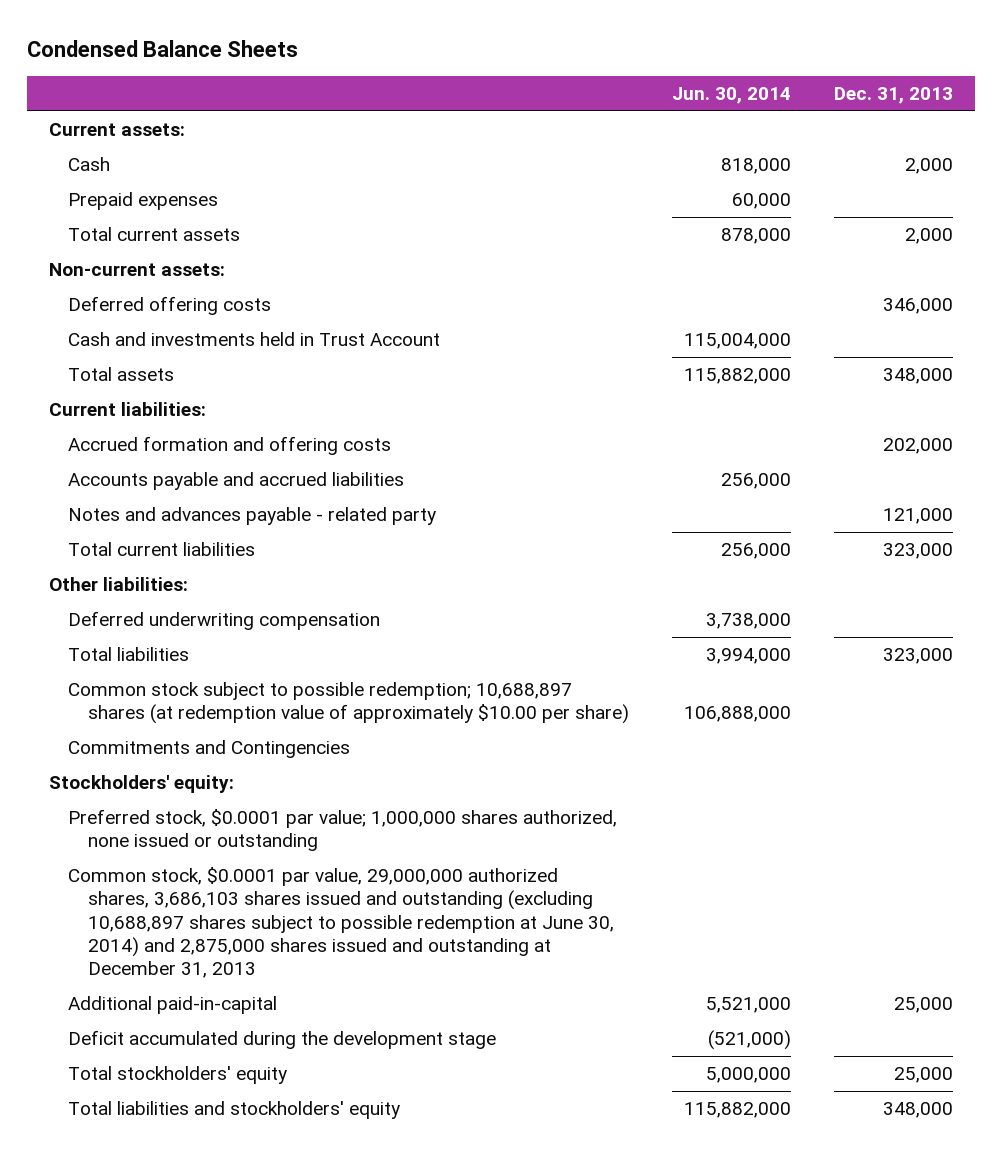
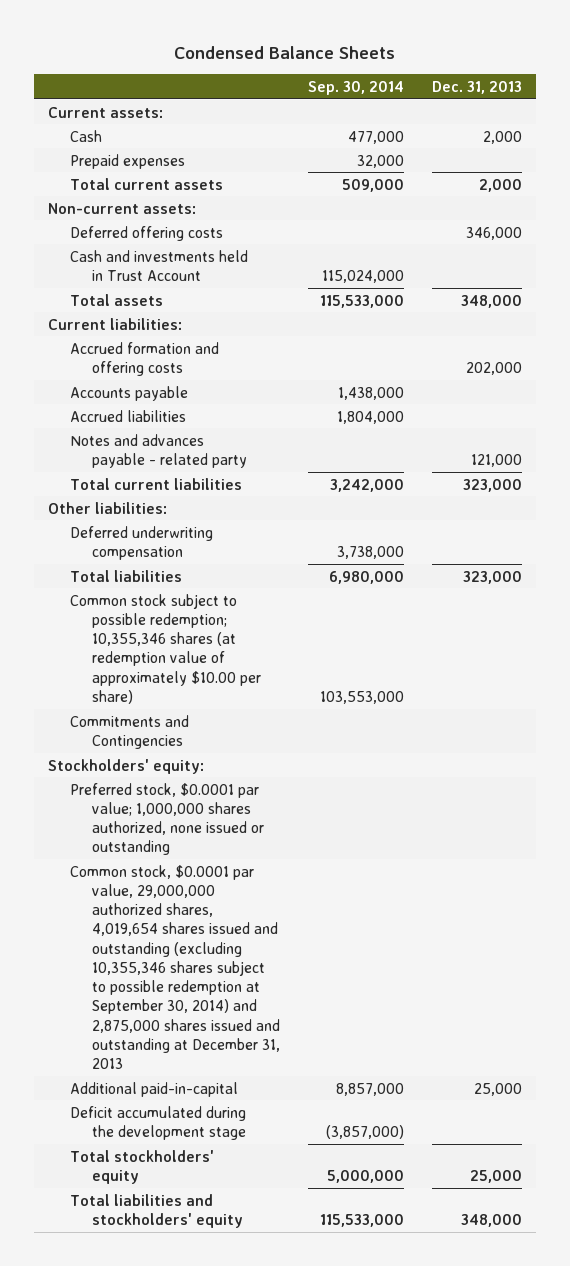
- | Jun. 30, 2014 | Dec. 31, 2013
+ | Sep. 30, 2014 | Dec. 31, 2013
- Accounts payable and accrued liabilities | 256,000 |
+ Accounts payable | 1,438,000 |
+ Accrued liabilities | 1,804,000 |
- Common stock subject to possible redemption; 10,688,897 shares (at redemption value of approximately $10.00 per share) | 106,888,000 |
+ Common stock subject to possible redemption; 10,355,346 shares (at redemption value of approximately $10.00 per share) | 103,553,000 |
- Common stock, $0.0001 par value, 29,000,000 authorized shares, 3,686,103 shares issued and outstanding (excluding 10,688,897 shares subject to possible redemption at June 30, 2014) and 2,875,000 shares issued and outstanding at December 31, 2013
+ Common stock, $0.0001 par value, 29,000,000 authorized shares, 4,019,654 shares issued and outstanding (excluding 10,355,346 shares subject to possible redemption at September 30, 2014) and 2,875,000 shares issued and outstanding at December 31, 2013

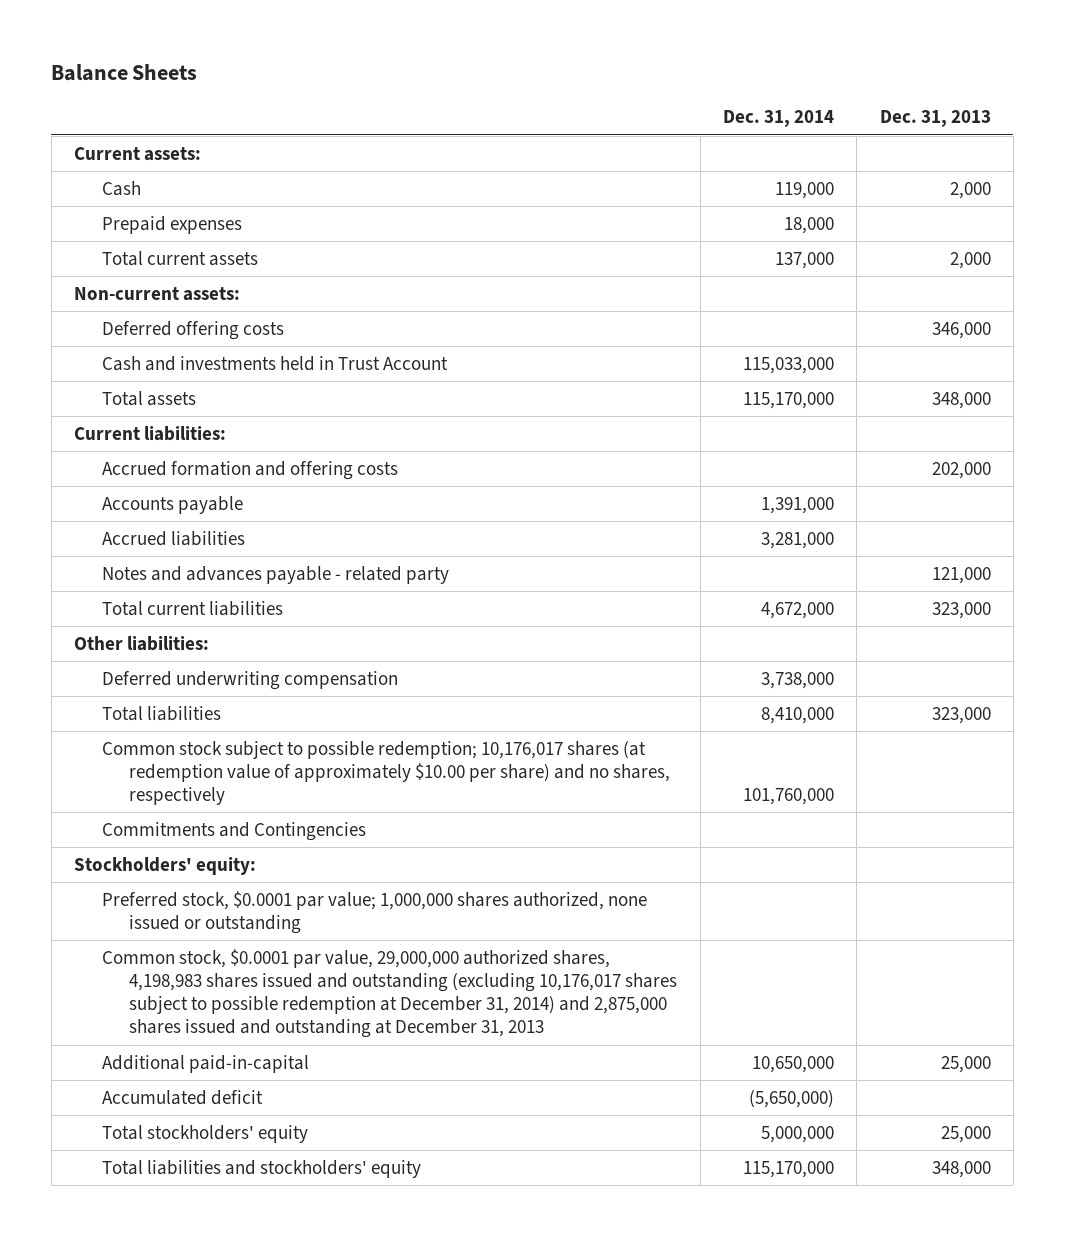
- Condensed Balance Sheets
+ Balance Sheets
- | Sep. 30, 2014 | Dec. 31, 2013
+ | Dec. 31, 2014 | Dec. 31, 2013
- Common stock subject to possible redemption; 10,355,346 shares (at redemption value of approximately $10.00 per share) | 103,553,000 |
+ Common stock subject to possible redemption; 10,176,017 shares (at redemption value of approximately $10.00 per share) and no shares, respectively | 101,760,000 |
- Common stock, $0.0001 par value, 29,000,000 authorized shares, 4,019,654 shares issued and outstanding (excluding 10,355,346 shares subject to possible redemption at September 30, 2014) and 2,875,000 shares issued and outstanding at December 31, 2013
+ Common stock, $0.0001 par value, 29,000,000 authorized shares, 4,198,983 shares issued and outstanding (excluding 10,176,017 shares subject to possible redemption at December 31, 2014) and 2,875,000 shares issued and outstanding at December 31, 2013
- Deficit accumulated during the development stage | (3,857,000) |
+ Accumulated deficit | (5,650,000) |

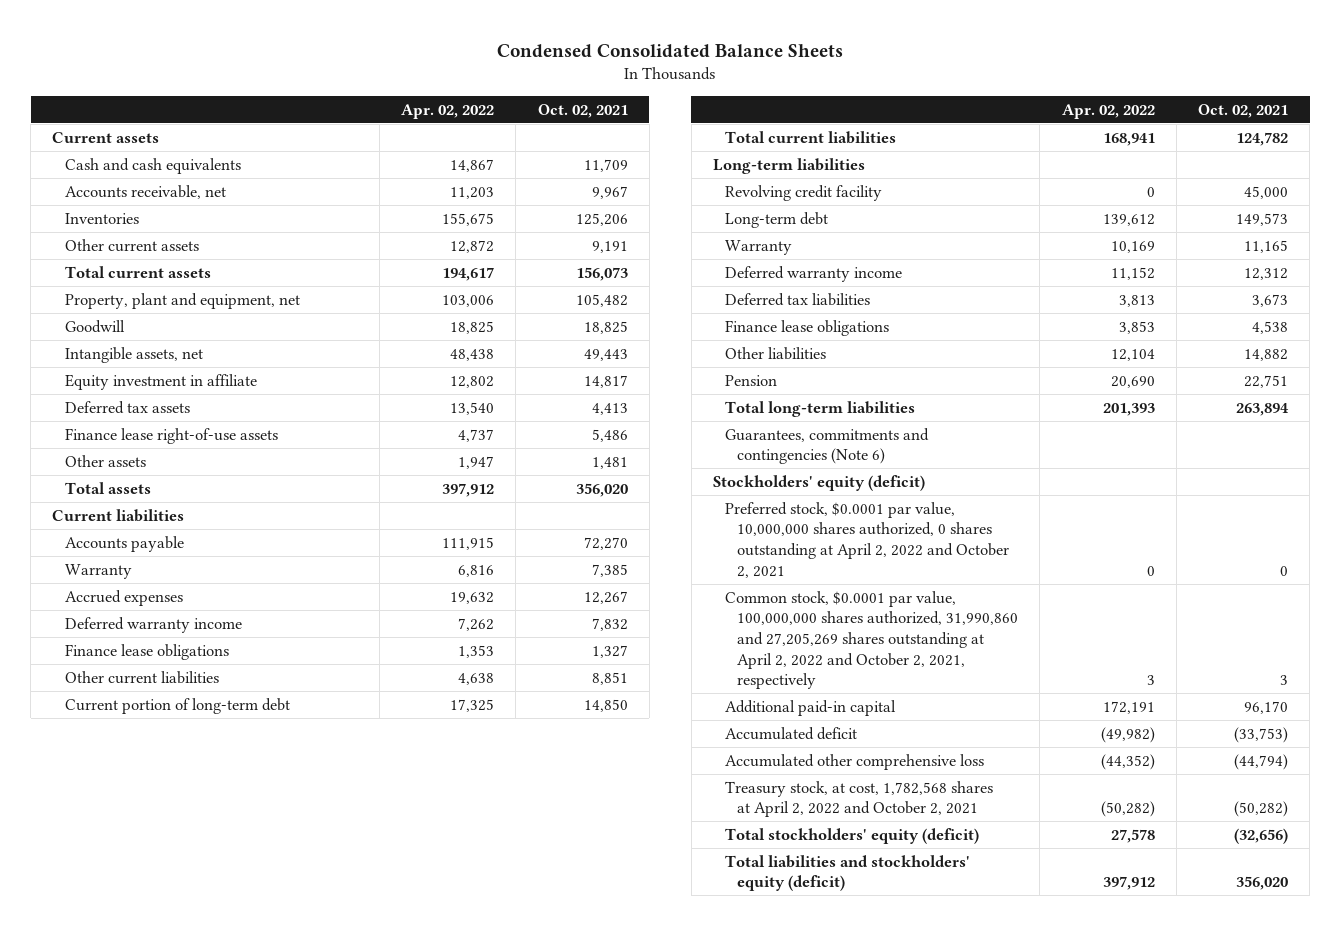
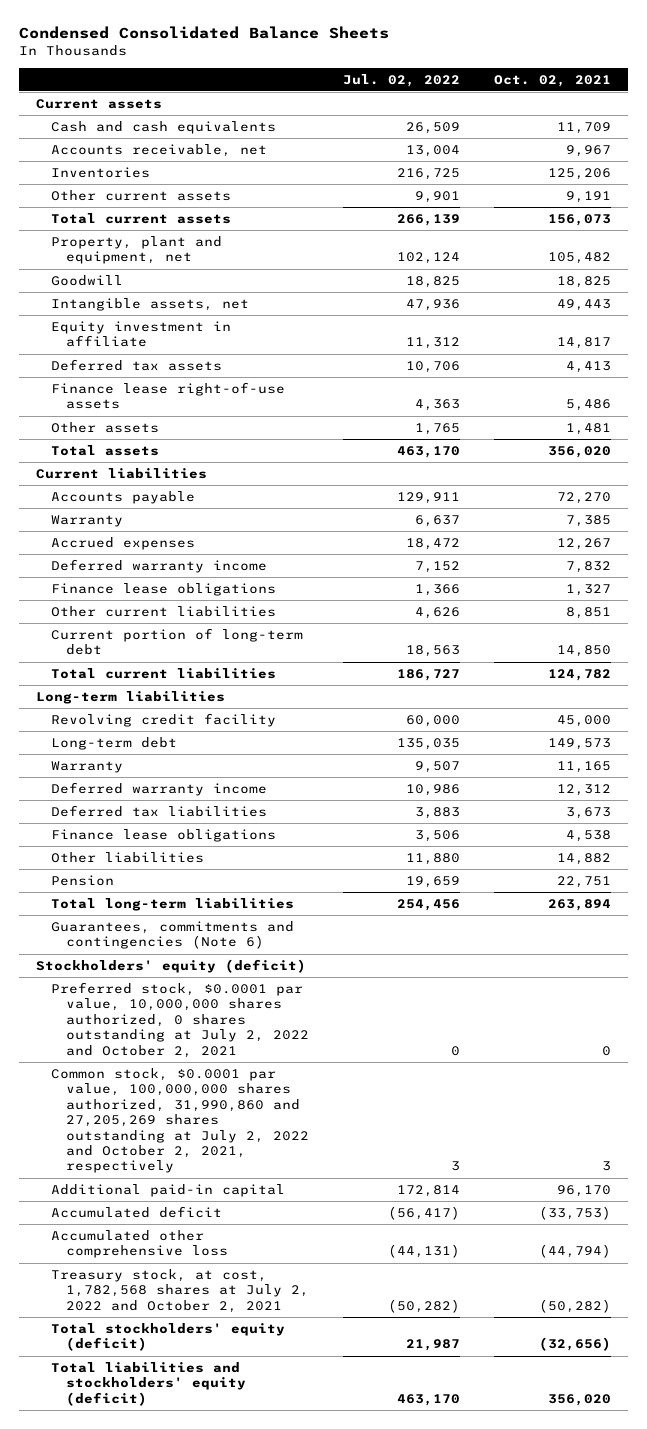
- | Apr. 02, 2022 | Oct. 02, 2021
+ | Jul. 02, 2022 | Oct. 02, 2021
- Preferred stock, $0.0001 par value, 10,000,000 shares authorized, 0 shares outstanding at April 2, 2022 and October 2, 2021 | 0 | 0
- Common stock, $0.0001 par value, 100,000,000 shares authorized, 31,990,860 and 27,205,269 shares outstanding at April 2, 2022 and October 2, 2021, respectively | 3 | 3
+ Preferred stock, $0.0001 par value, 10,000,000 shares authorized, 0 shares outstanding at July 2, 2022 and October 2, 2021 | 0 | 0
+ Common stock, $0.0001 par value, 100,000,000 shares authorized, 31,990,860 and 27,205,269 shares outstanding at July 2, 2022 and October 2, 2021, respectively | 3 | 3
- Treasury stock, at cost, 1,782,568 shares at April 2, 2022 and October 2, 2021 | (50,282) | (50,282)
+ Treasury stock, at cost, 1,782,568 shares at July 2, 2022 and October 2, 2021 | (50,282) | (50,282)

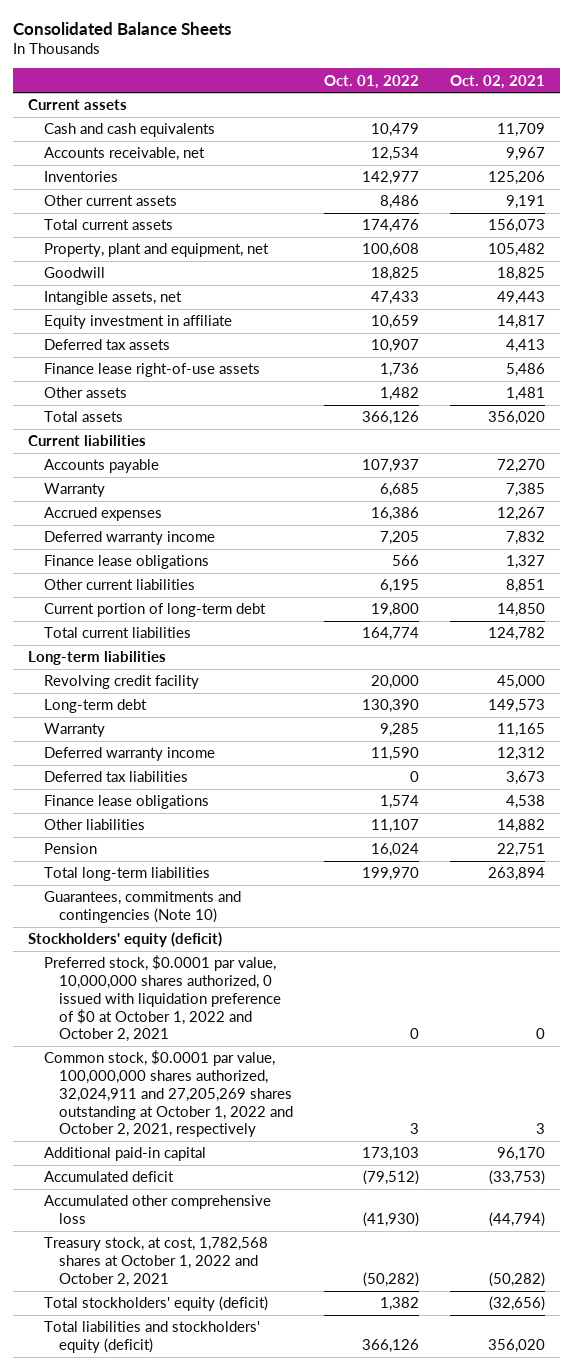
- Condensed Consolidated Balance Sheets
+ Consolidated Balance Sheets
- | Jul. 02, 2022 | Oct. 02, 2021
+ | Oct. 01, 2022 | Oct. 02, 2021
- Guarantees, commitments and contingencies (Note 6)
+ Guarantees, commitments and contingencies (Note 10)
- Preferred stock, $0.0001 par value, 10,000,000 shares authorized, 0 shares outstanding at July 2, 2022 and October 2, 2021 | 0 | 0
- Common stock, $0.0001 par value, 100,000,000 shares authorized, 31,990,860 and 27,205,269 shares outstanding at July 2, 2022 and October 2, 2021, respectively | 3 | 3
+ Preferred stock, $0.0001 par value, 10,000,000 shares authorized, 0 issued with liquidation preference of $0 at October 1, 2022 and October 2, 2021 | 0 | 0
+ Common stock, $0.0001 par value, 100,000,000 shares authorized, 32,024,911 and 27,205,269 shares outstanding at October 1, 2022 and October 2, 2021, respectively | 3 | 3
- Treasury stock, at cost, 1,782,568 shares at July 2, 2022 and October 2, 2021 | (50,282) | (50,282)
+ Treasury stock, at cost, 1,782,568 shares at October 1, 2022 and October 2, 2021 | (50,282) | (50,282)

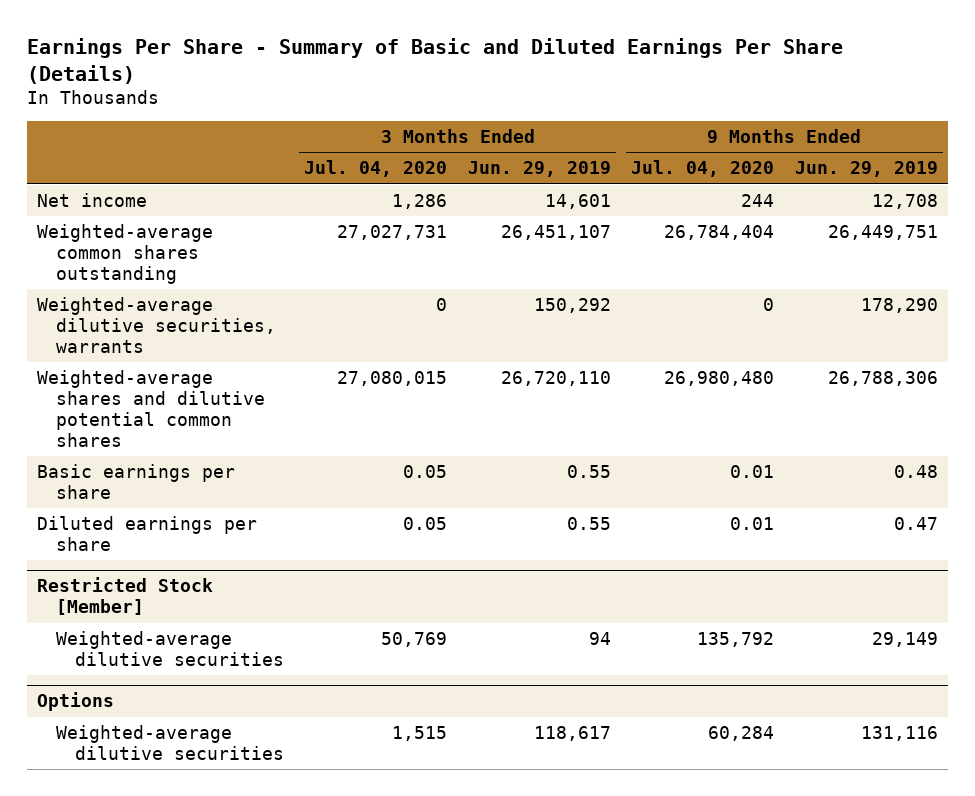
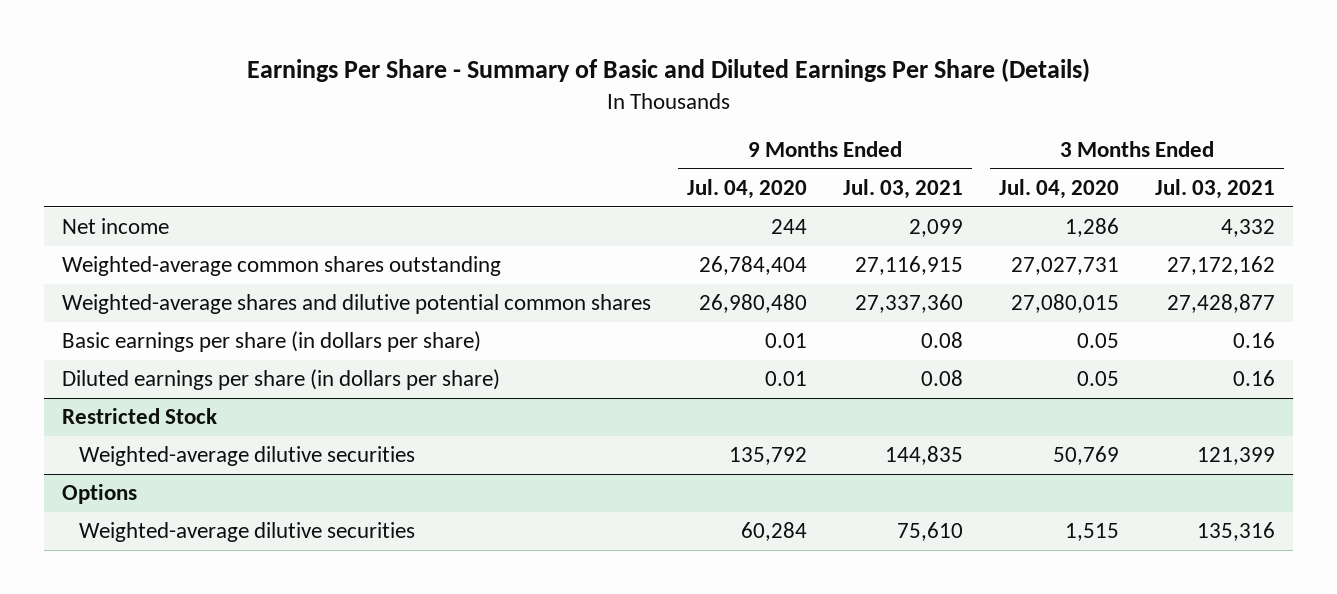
- | 3 Months Ended Jul. 04, 2020 | 3 Months Ended Jun. 29, 2019 | 9 Months Ended Jul. 04, 2020 | 9 Months Ended Jun. 29, 2019
+ | 9 Months Ended Jul. 04, 2020 | 9 Months Ended Jul. 03, 2021 | 3 Months Ended Jul. 04, 2020 | 3 Months Ended Jul. 03, 2021
- Weighted-average dilutive securities, warrants | 0 | 150,292 | 0 | 178,290
- Basic earnings per share | 0.05 | 0.55 | 0.01 | 0.48
- Diluted earnings per share | 0.05 | 0.55 | 0.01 | 0.47
- Restricted Stock [Member]
+ Basic earnings per share (in dollars per share) | 0.01 | 0.08 | 0.05 | 0.16
+ Diluted earnings per share (in dollars per share) | 0.01 | 0.08 | 0.05 | 0.16
+ Restricted Stock

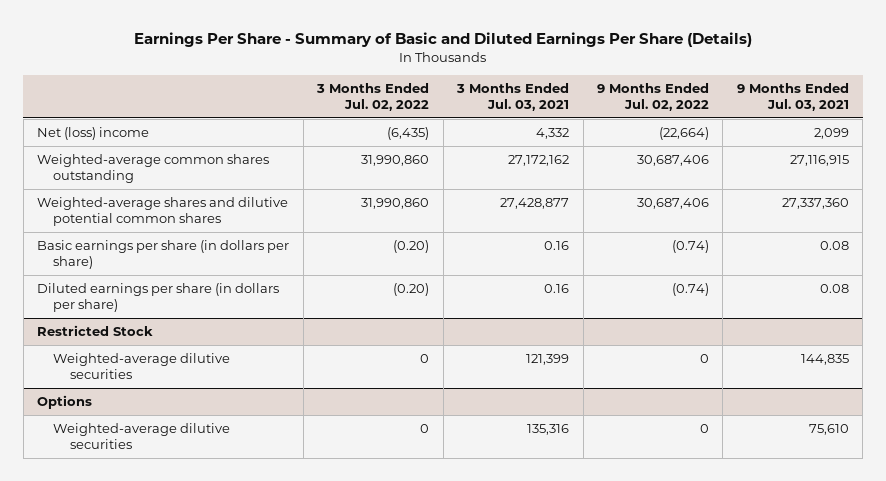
- | 9 Months Ended Jul. 04, 2020 | 9 Months Ended Jul. 03, 2021 | 3 Months Ended Jul. 04, 2020 | 3 Months Ended Jul. 03, 2021
+ | 3 Months Ended Jul. 02, 2022 | 3 Months Ended Jul. 03, 2021 | 9 Months Ended Jul. 02, 2022 | 9 Months Ended Jul. 03, 2021
- Net income | 244 | 2,099 | 1,286 | 4,332
+ Net (loss) income | (6,435) | 4,332 | (22,664) | 2,099

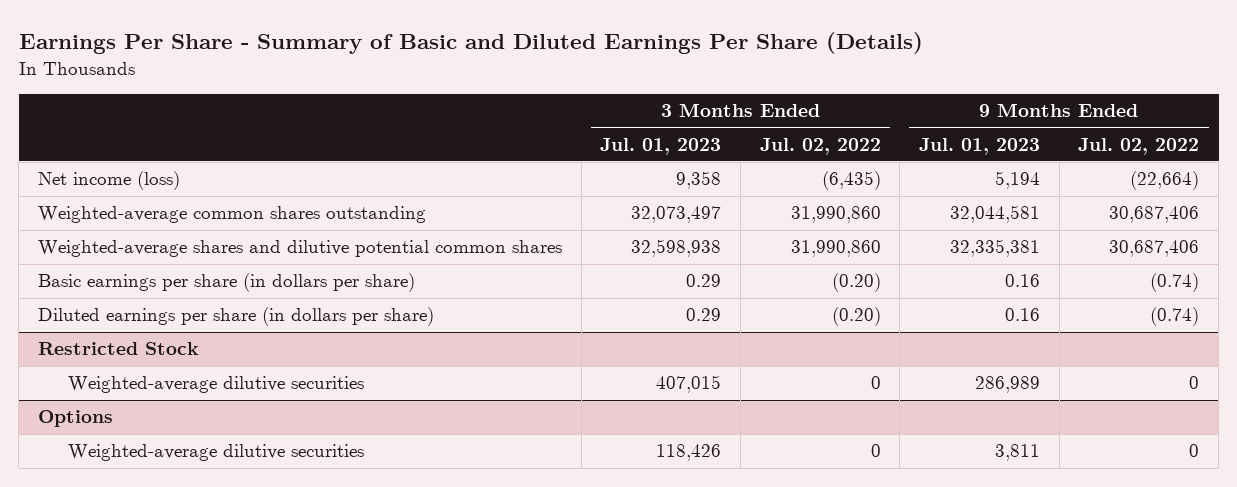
- | 3 Months Ended Jul. 02, 2022 | 3 Months Ended Jul. 03, 2021 | 9 Months Ended Jul. 02, 2022 | 9 Months Ended Jul. 03, 2021
+ | 3 Months Ended Jul. 01, 2023 | 3 Months Ended Jul. 02, 2022 | 9 Months Ended Jul. 01, 2023 | 9 Months Ended Jul. 02, 2022
- Net (loss) income | (6,435) | 4,332 | (22,664) | 2,099
+ Net income (loss) | 9,358 | (6,435) | 5,194 | (22,664)

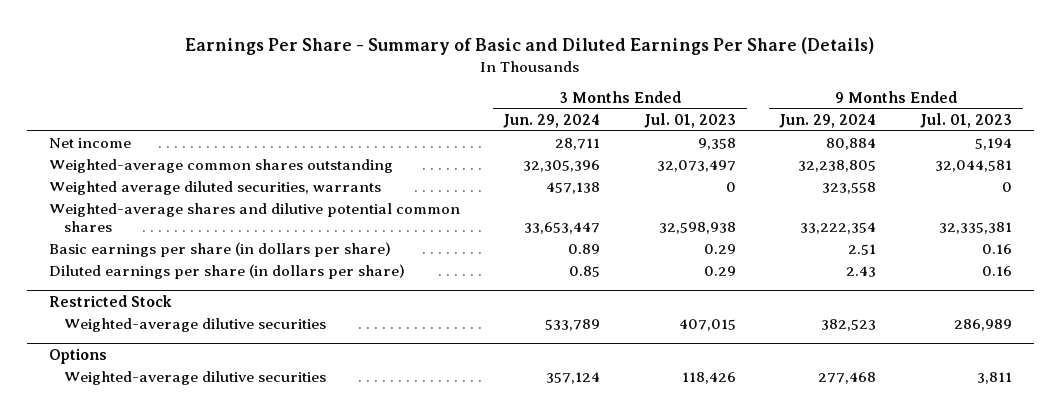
- | 3 Months Ended Jul. 01, 2023 | 3 Months Ended Jul. 02, 2022 | 9 Months Ended Jul. 01, 2023 | 9 Months Ended Jul. 02, 2022
+ | 3 Months Ended Jun. 29, 2024 | 3 Months Ended Jul. 01, 2023 | 9 Months Ended Jun. 29, 2024 | 9 Months Ended Jul. 01, 2023
- Net income (loss) | 9,358 | (6,435) | 5,194 | (22,664)
+ Net income | 28,711 | 9,358 | 80,884 | 5,194
+ Weighted average diluted securities, warrants | 457,138 | 0 | 323,558 | 0

